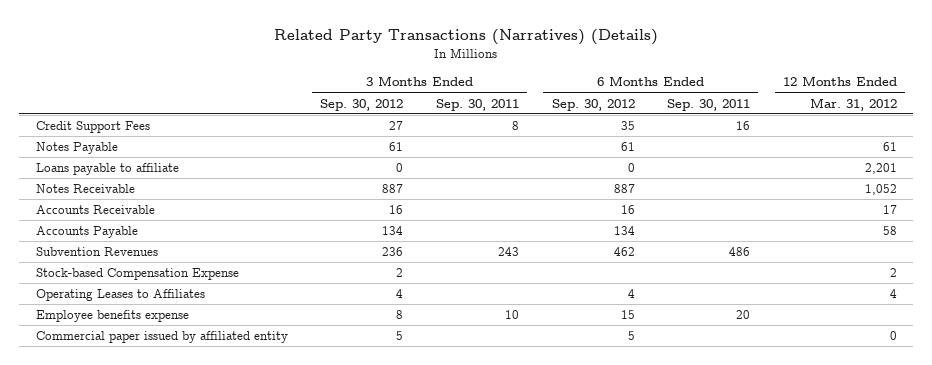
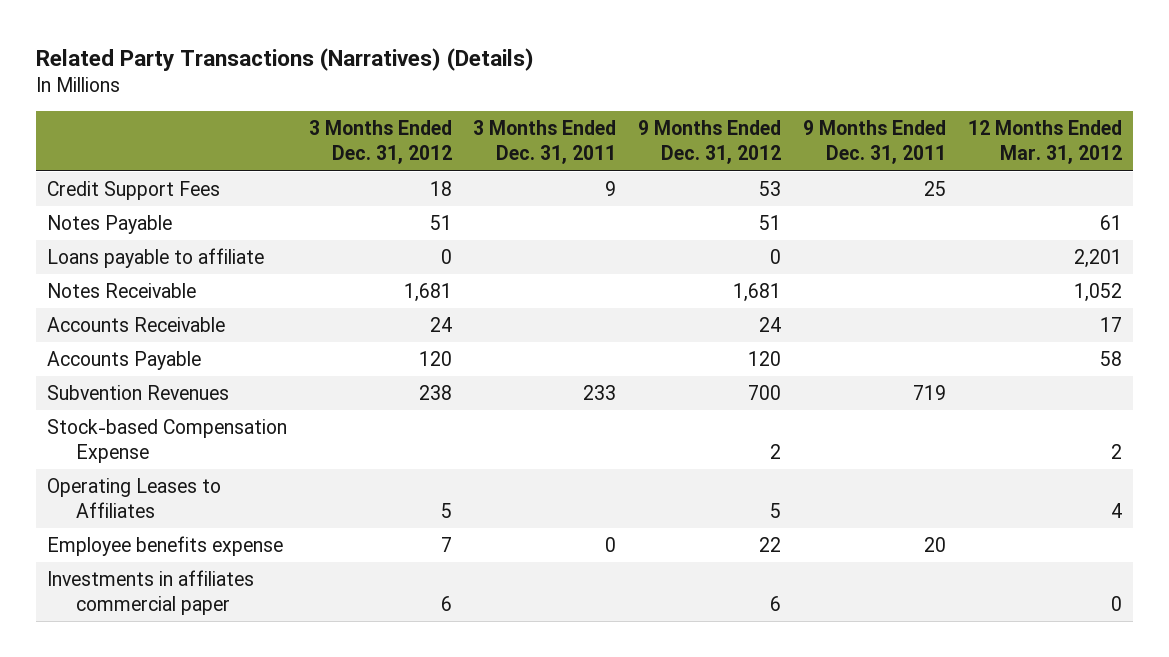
- | 3 Months Ended Sep. 30, 2012 | 3 Months Ended Sep. 30, 2011 | 6 Months Ended Sep. 30, 2012 | 6 Months Ended Sep. 30, 2011 | 12 Months Ended Mar. 31, 2012
+ | 3 Months Ended Dec. 31, 2012 | 3 Months Ended Dec. 31, 2011 | 9 Months Ended Dec. 31, 2012 | 9 Months Ended Dec. 31, 2011 | 12 Months Ended Mar. 31, 2012
- Commercial paper issued by affiliated entity | 5 | | 5 | | 0
+ Investments in affiliates commercial paper | 6 | | 6 | | 0

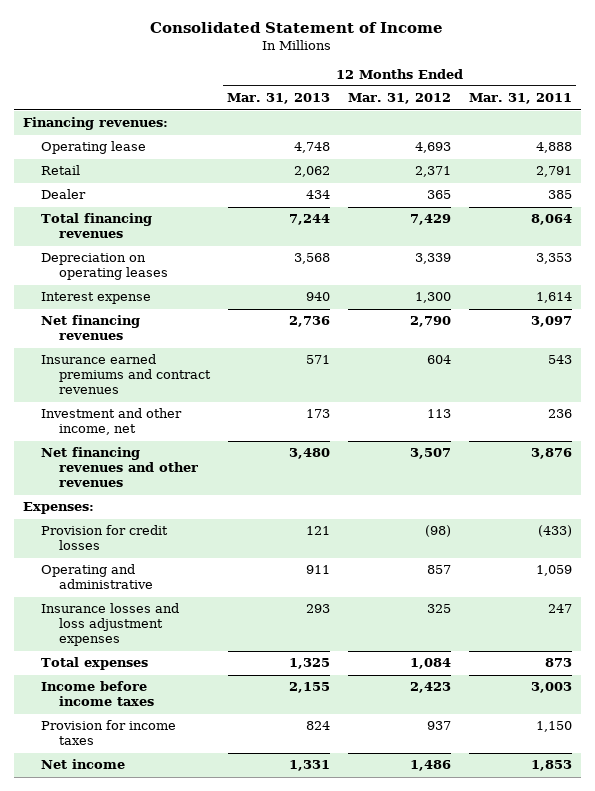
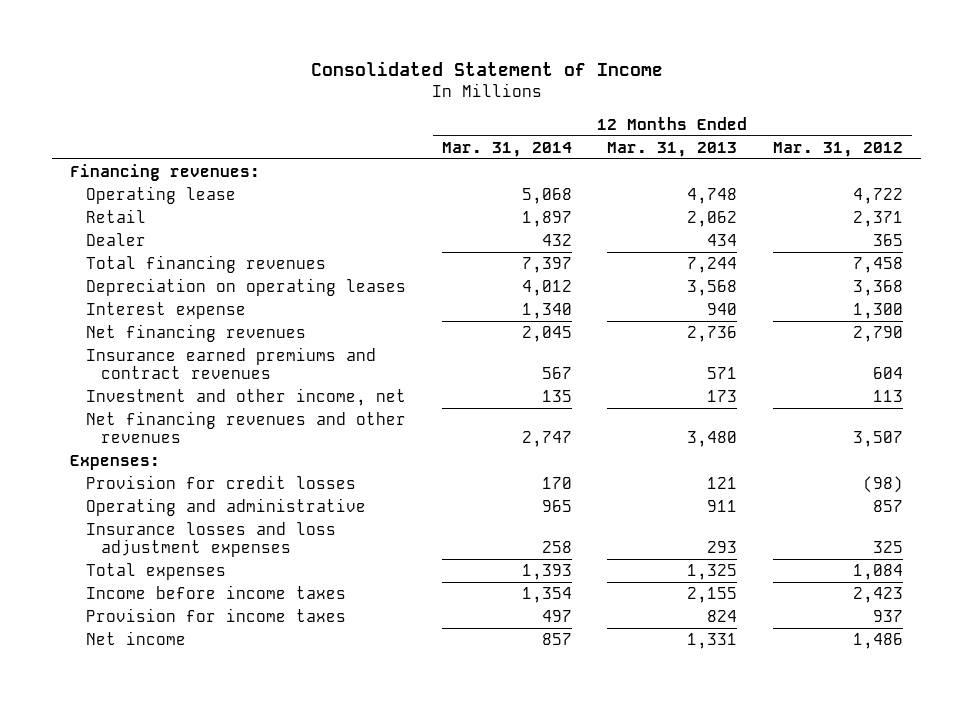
- | 12 Months Ended Mar. 31, 2013 | 12 Months Ended Mar. 31, 2012 | 12 Months Ended Mar. 31, 2011
+ | 12 Months Ended Mar. 31, 2014 | 12 Months Ended Mar. 31, 2013 | 12 Months Ended Mar. 31, 2012
- Operating lease | 4,748 | 4,693 | 4,888
+ Operating lease | 5,068 | 4,748 | 4,722
- Total financing revenues | 7,244 | 7,429 | 8,064
- Depreciation on operating leases | 3,568 | 3,339 | 3,353
+ Total financing revenues | 7,397 | 7,244 | 7,458
+ Depreciation on operating leases | 4,012 | 3,568 | 3,368

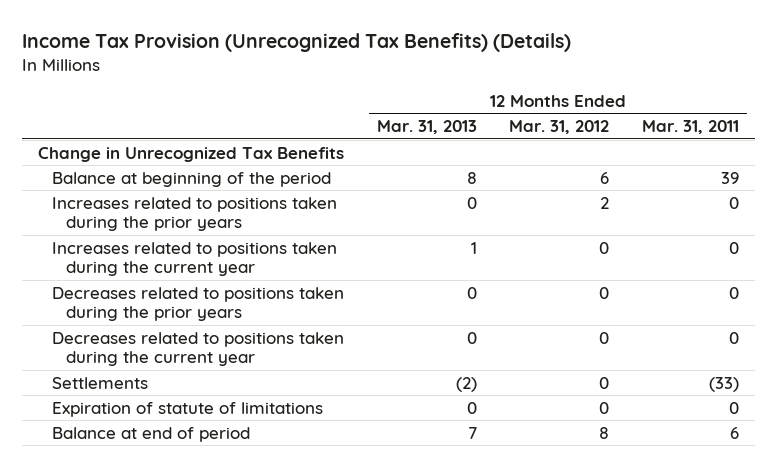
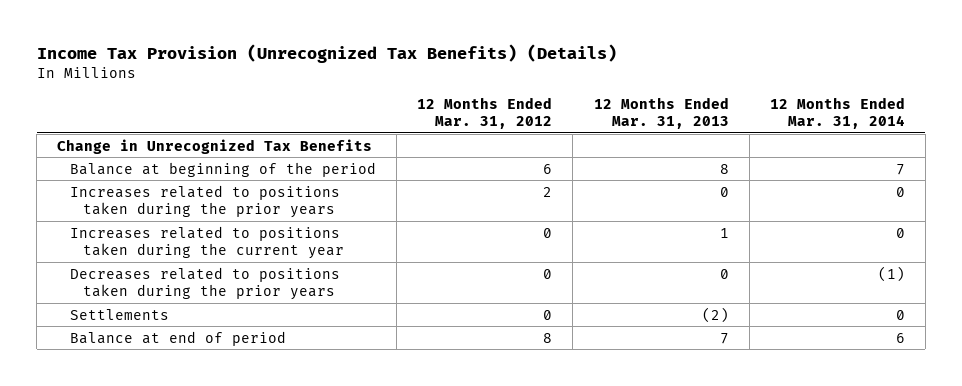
- | 12 Months Ended Mar. 31, 2013 | 12 Months Ended Mar. 31, 2012 | 12 Months Ended Mar. 31, 2011
+ | 12 Months Ended Mar. 31, 2012 | 12 Months Ended Mar. 31, 2013 | 12 Months Ended Mar. 31, 2014
- Decreases related to positions taken during the current year | 0 | 0 | 0
- Expiration of statute of limitations | 0 | 0 | 0

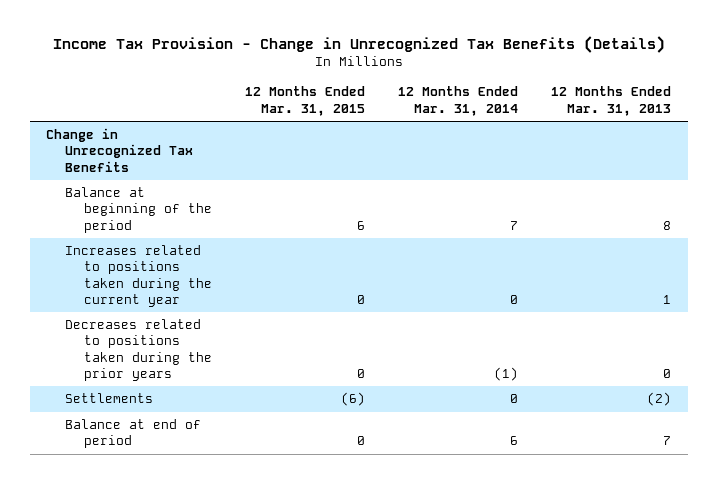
- Income Tax Provision (Unrecognized Tax Benefits) (Details)
+ Income Tax Provision - Change in Unrecognized Tax Benefits (Details)
- | 12 Months Ended Mar. 31, 2012 | 12 Months Ended Mar. 31, 2013 | 12 Months Ended Mar. 31, 2014
+ | 12 Months Ended Mar. 31, 2015 | 12 Months Ended Mar. 31, 2014 | 12 Months Ended Mar. 31, 2013
- Increases related to positions taken during the prior years | 2 | 0 | 0

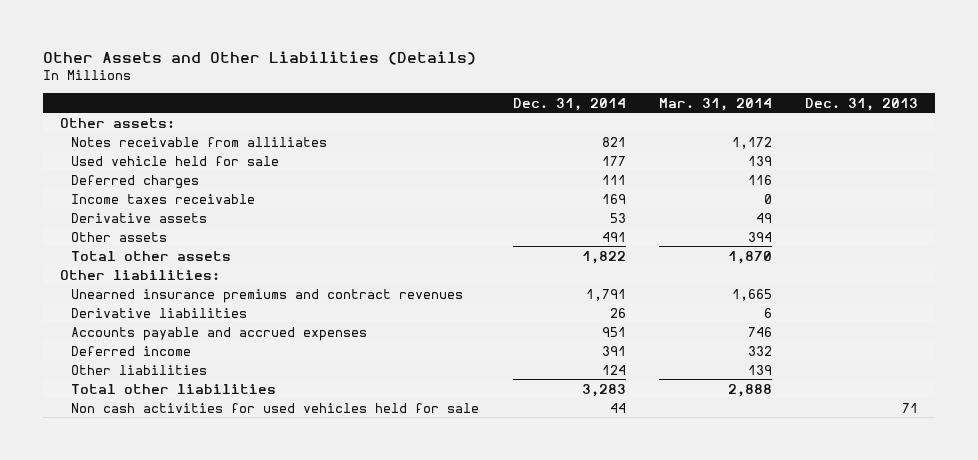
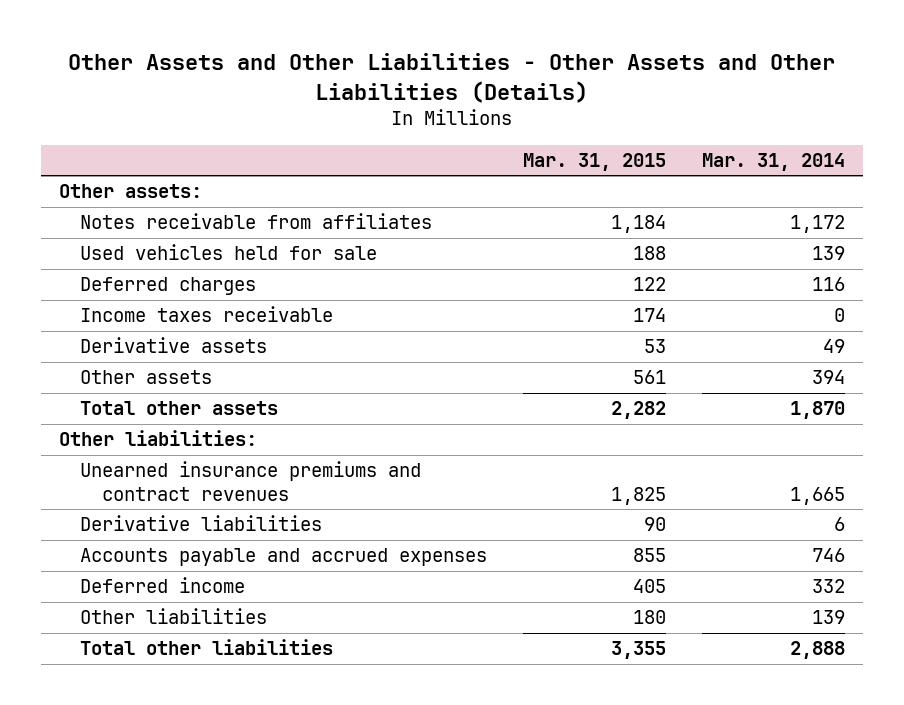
- Other Assets and Other Liabilities (Details)
+ Other Assets and Other Liabilities - Other Assets and Other Liabilities (Details)
- | Dec. 31, 2014 | Mar. 31, 2014 | Dec. 31, 2013
+ | Mar. 31, 2015 | Mar. 31, 2014
- Notes receivable from alliliates | 821 | 1,172 |
- Used vehicle held for sale | 177 | 139 |
+ Notes receivable from affiliates | 1,184 | 1,172
+ Used vehicles held for sale | 188 | 139
- Non cash activities for used vehicles held for sale | 44 | | 71

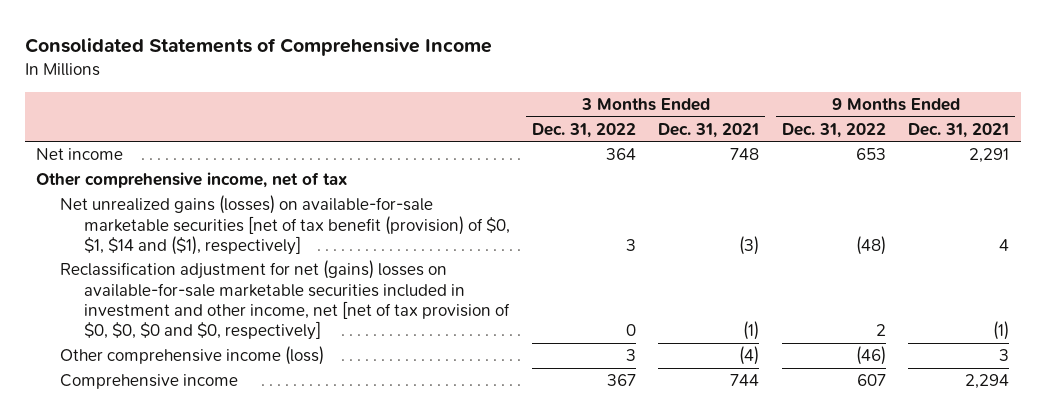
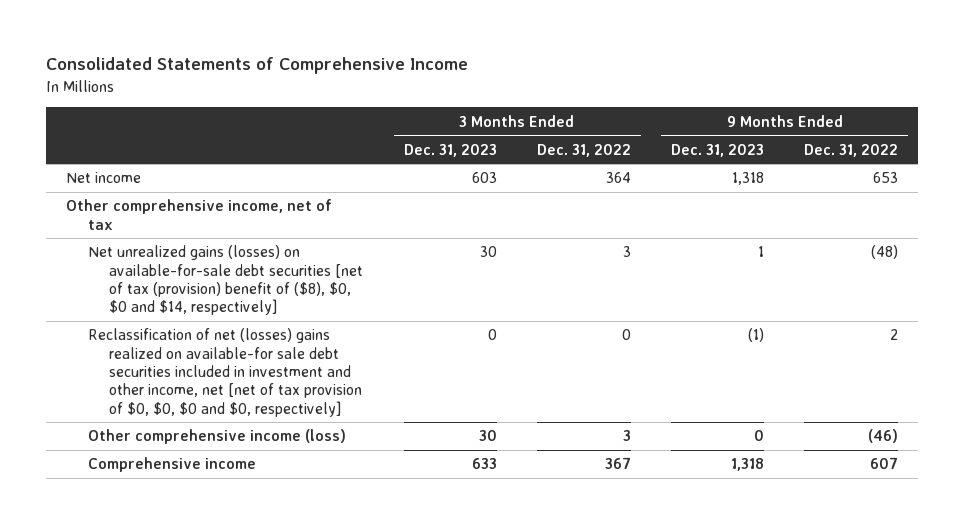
- | 3 Months Ended Dec. 31, 2022 | 3 Months Ended Dec. 31, 2021 | 9 Months Ended Dec. 31, 2022 | 9 Months Ended Dec. 31, 2021
+ | 3 Months Ended Dec. 31, 2023 | 3 Months Ended Dec. 31, 2022 | 9 Months Ended Dec. 31, 2023 | 9 Months Ended Dec. 31, 2022
- Net unrealized gains (losses) on available-for-sale marketable securities [net of tax benefit (provision) of $0, $1, $14 and ($1), respectively] | 3 | (3) | (48) | 4
- Reclassification adjustment for net (gains) losses on available-for-sale marketable securities included in investment and other income, net [net of tax provision of $0, $0, $0 and $0, respectively] | 0 | (1) | 2 | (1)
+ Net unrealized gains (losses) on available-for-sale debt securities [net of tax (provision) benefit of ($8), $0, $0 and $14, respectively] | 30 | 3 | 1 | (48)
+ Reclassification of net (losses) gains realized on available-for sale debt securities included in investment and other income, net [net of tax provision of $0, $0, $0 and $0, respectively] | 0 | 0 | (1) | 2

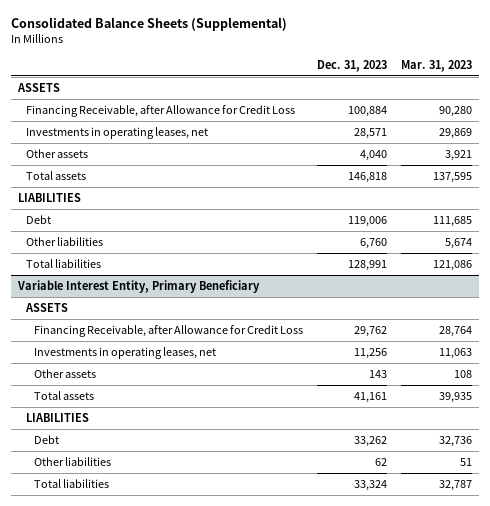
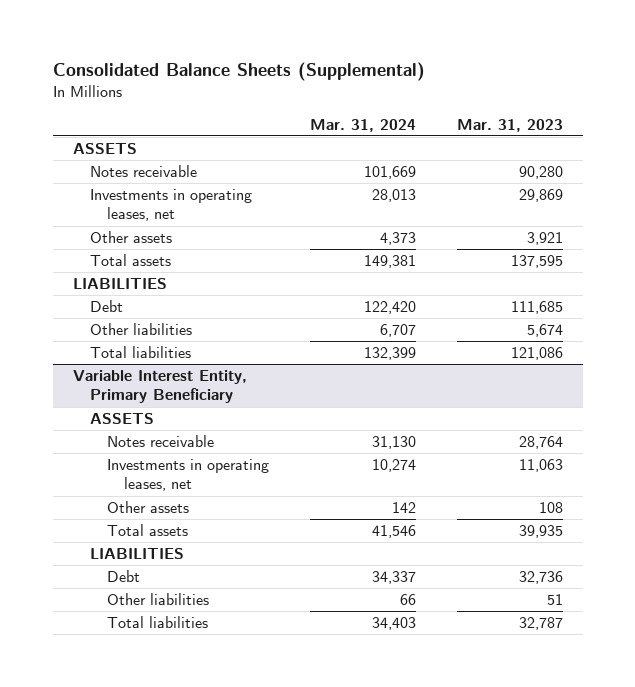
- | Dec. 31, 2023 | Mar. 31, 2023
+ | Mar. 31, 2024 | Mar. 31, 2023
- Financing Receivable, after Allowance for Credit Loss | 100,884 | 90,280
+ Notes receivable | 101,669 | 90,280
@ Variable Interest Entity, Primary Beneficiary
- Financing Receivable, after Allowance for Credit Loss | 29,762 | 28,764
+ Notes receivable | 31,130 | 28,764

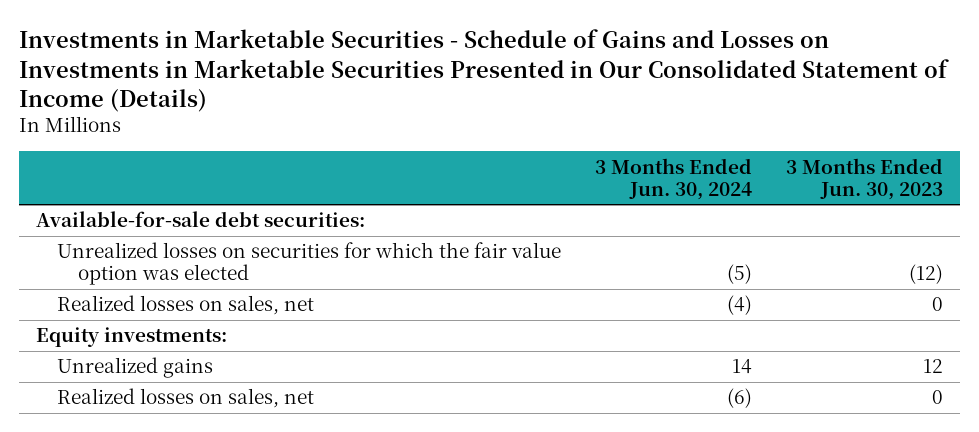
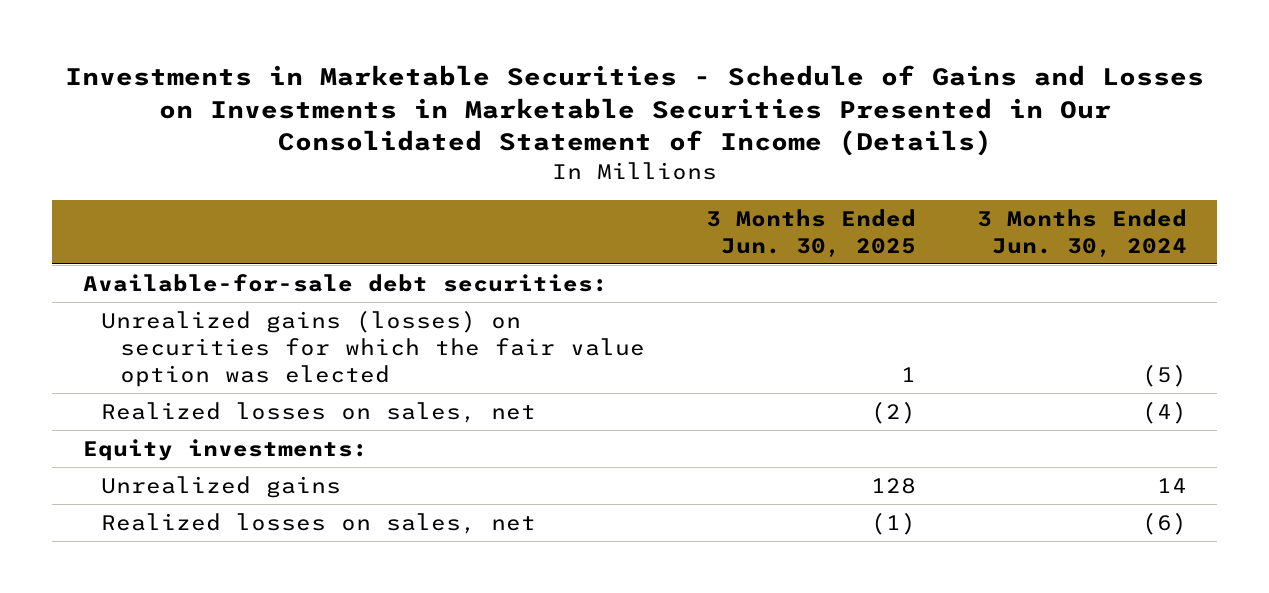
- | 3 Months Ended Jun. 30, 2024 | 3 Months Ended Jun. 30, 2023
+ | 3 Months Ended Jun. 30, 2025 | 3 Months Ended Jun. 30, 2024
- Unrealized losses on securities for which the fair value option was elected | (5) | (12)
+ Unrealized gains (losses) on securities for which the fair value option was elected | 1 | (5)

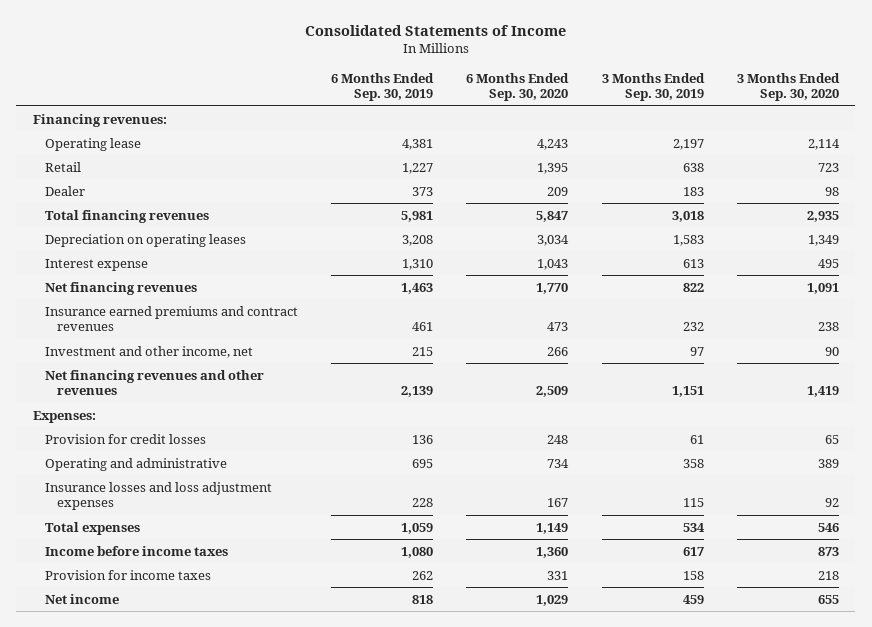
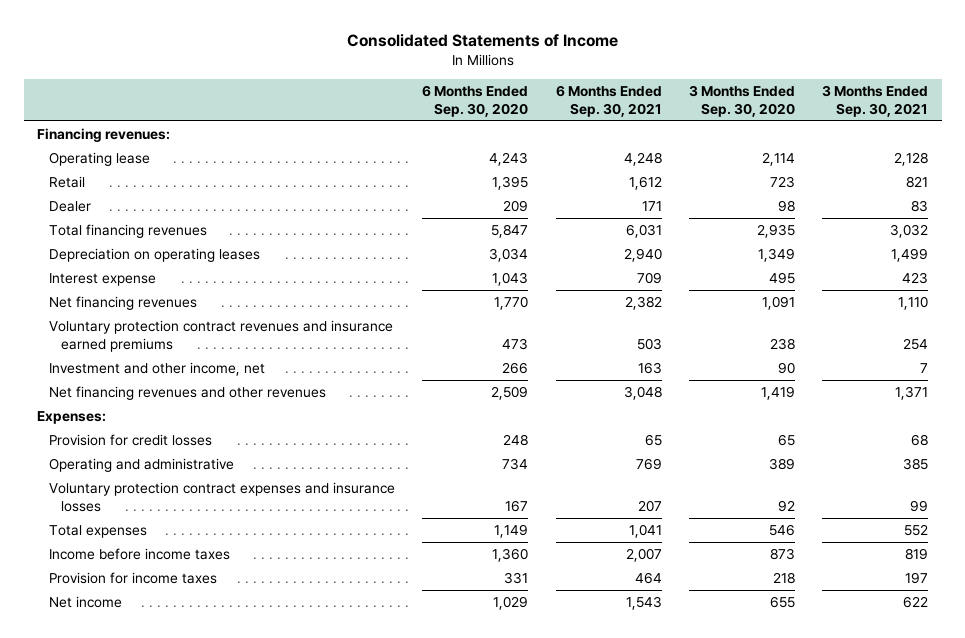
- | 6 Months Ended Sep. 30, 2019 | 6 Months Ended Sep. 30, 2020 | 3 Months Ended Sep. 30, 2019 | 3 Months Ended Sep. 30, 2020
+ | 6 Months Ended Sep. 30, 2020 | 6 Months Ended Sep. 30, 2021 | 3 Months Ended Sep. 30, 2020 | 3 Months Ended Sep. 30, 2021
- Insurance earned premiums and contract revenues | 461 | 473 | 232 | 238
+ Voluntary protection contract revenues and insurance earned premiums | 473 | 503 | 238 | 254
- Insurance losses and loss adjustment expenses | 228 | 167 | 115 | 92
+ Voluntary protection contract expenses and insurance losses | 167 | 207 | 92 | 99

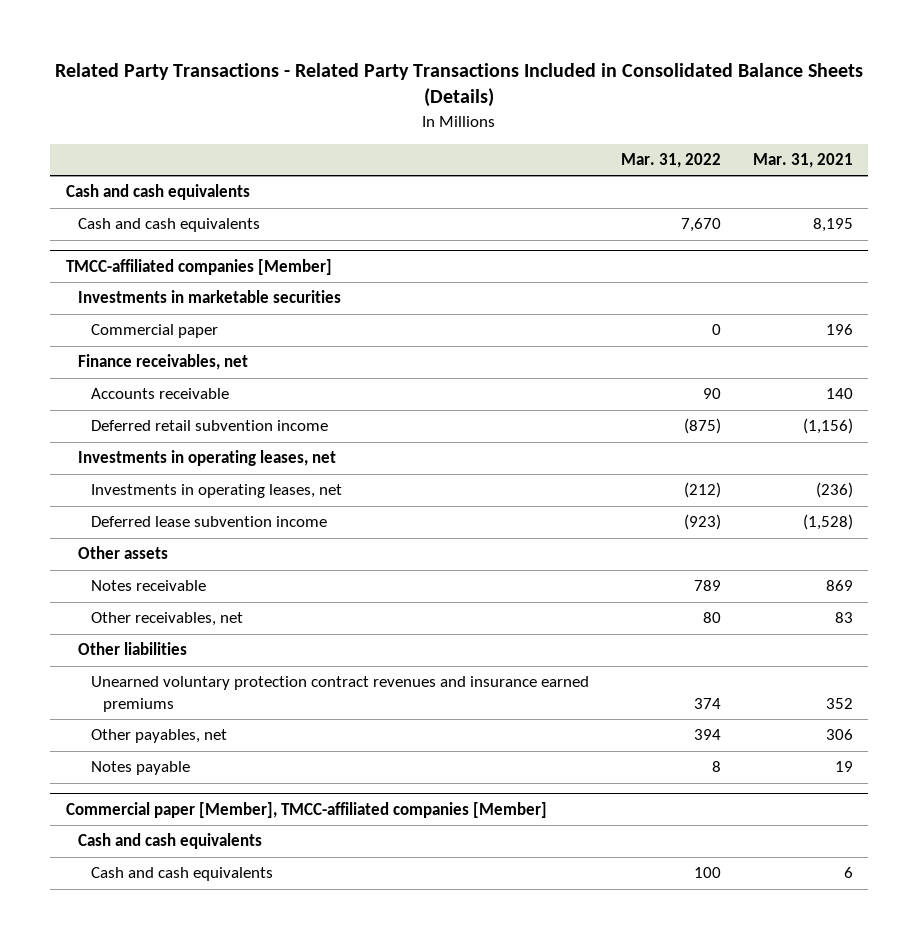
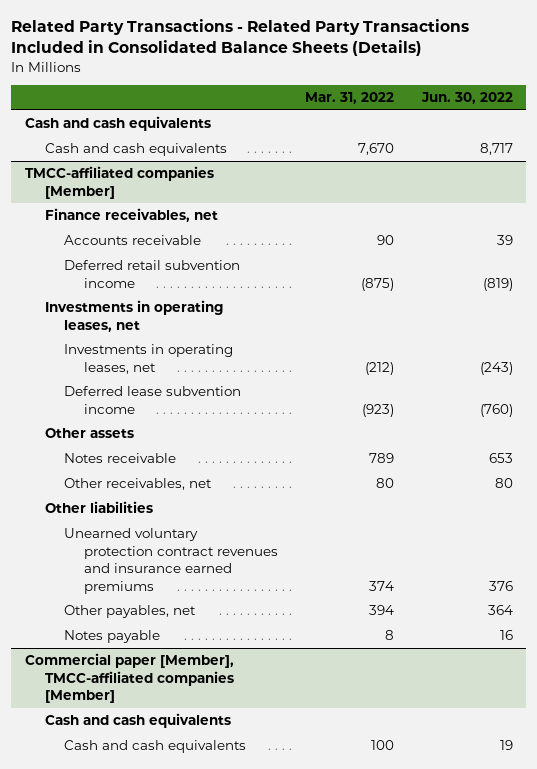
- | Mar. 31, 2022 | Mar. 31, 2021
+ | Mar. 31, 2022 | Jun. 30, 2022
@ TMCC-affiliated companies [Member]
- Investments in marketable securities
- Commercial paper | 0 | 196

